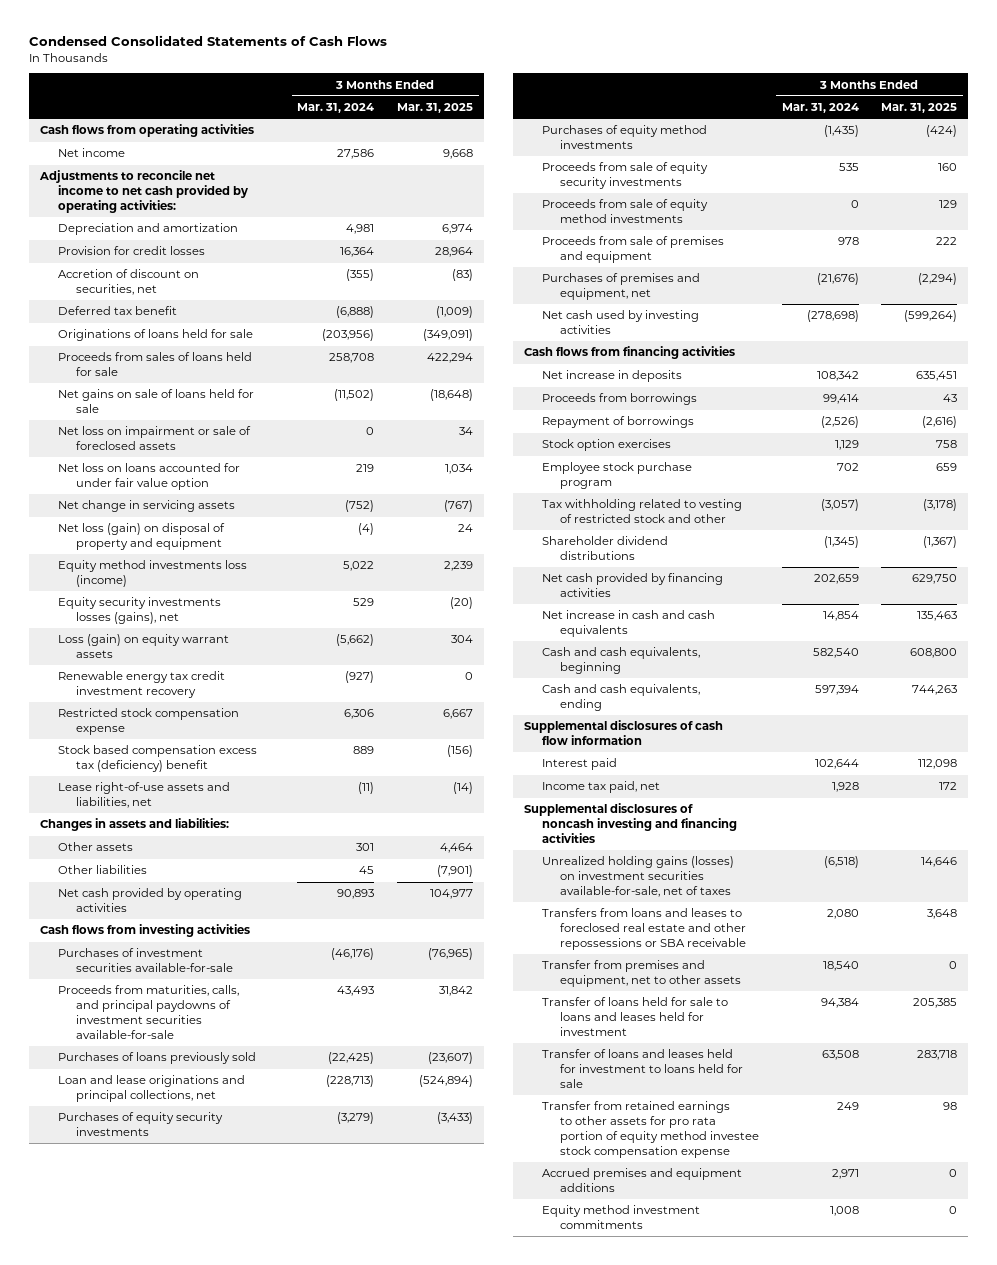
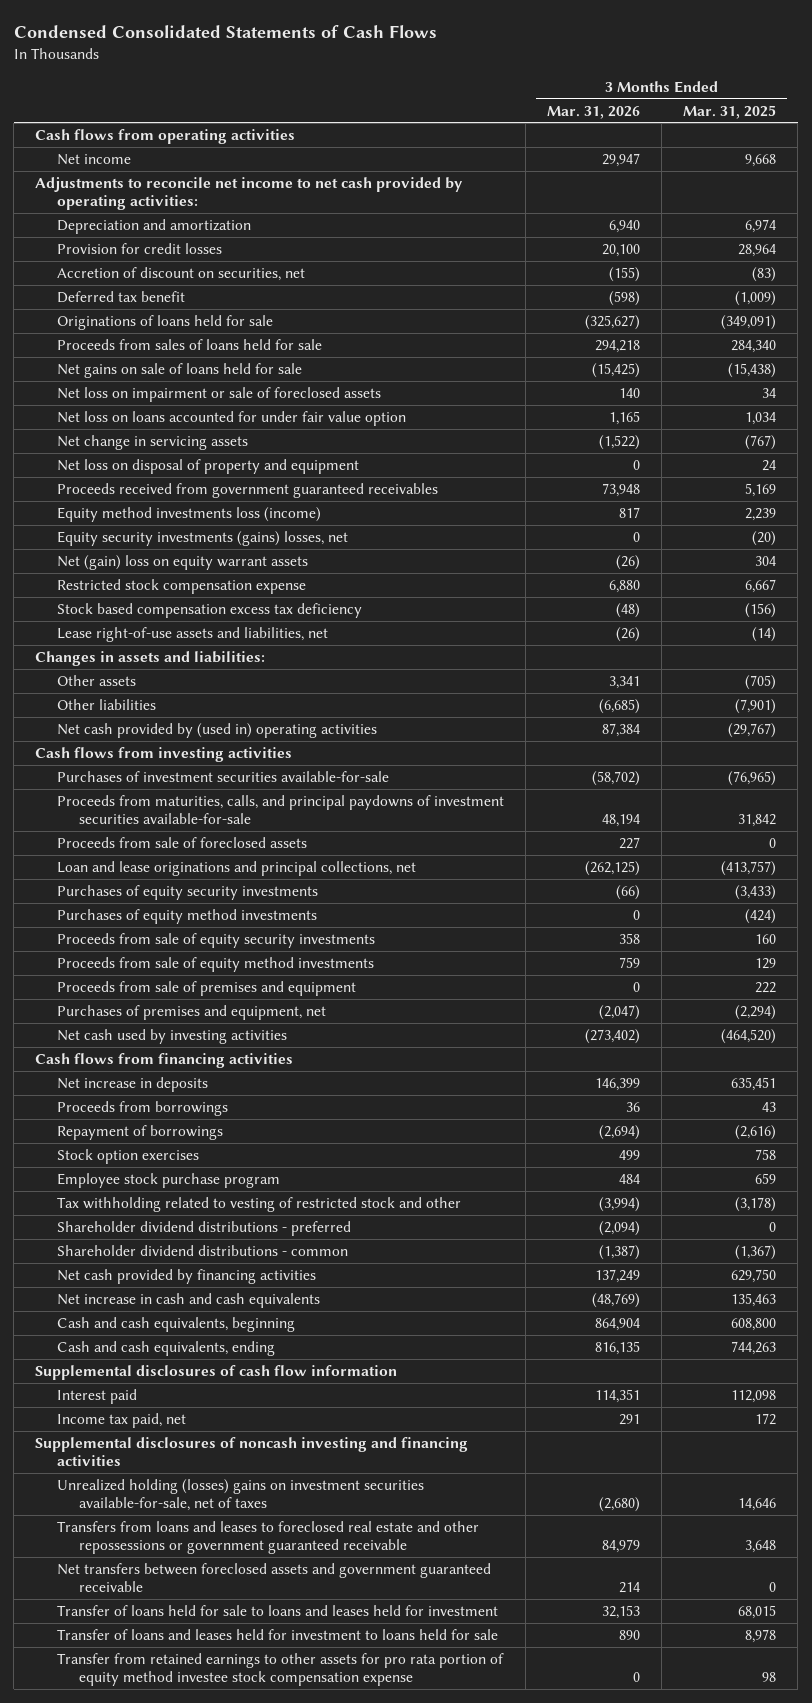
- | 3 Months Ended Mar. 31, 2024 | 3 Months Ended Mar. 31, 2025
+ | 3 Months Ended Mar. 31, 2026 | 3 Months Ended Mar. 31, 2025
- Proceeds from sales of loans held for sale | 258,708 | 422,294
- Net gains on sale of loans held for sale | (11,502) | (18,648)
+ Proceeds from sales of loans held for sale | 294,218 | 284,340
+ Net gains on sale of loans held for sale | (15,425) | (15,438)
- Net loss (gain) on disposal of property and equipment | (4) | 24
+ Net loss on disposal of property and equipment | 0 | 24
+ Proceeds received from government guaranteed receivables | 73,948 | 5,169
- Equity security investments losses (gains), net | 529 | (20)
- Loss (gain) on equity warrant assets | (5,662) | 304
- Renewable energy tax credit investment recovery | (927) | 0
+ Equity security investments (gains) losses, net | 0 | (20)
+ Net (gain) loss on equity warrant assets | (26) | 304
- Stock based compensation excess tax (deficiency) benefit | 889 | (156)
+ Stock based compensation excess tax deficiency | (48) | (156)
- Other assets | 301 | 4,464
+ Other assets | 3,341 | (705)
- Net cash provided by operating activities | 90,893 | 104,977
+ Net cash provided by (used in) operating activities | 87,384 | (29,767)
- Purchases of loans previously sold | (22,425) | (23,607)
- Loan and lease originations and principal collections, net | (228,713) | (524,894)
+ Proceeds from sale of foreclosed assets | 227 | 0
+ Loan and lease originations and principal collections, net | (262,125) | (413,757)
- Net cash used by investing activities | (278,698) | (599,264)
+ Net cash used by investing activities | (273,402) | (464,520)
- Shareholder dividend distributions | (1,345) | (1,367)
+ Shareholder dividend distributions - preferred | (2,094) | 0
+ Shareholder dividend distributions - common | (1,387) | (1,367)
- Unrealized holding gains (losses) on investment securities available-for-sale, net of taxes | (6,518) | 14,646
- Transfers from loans and leases to foreclosed real estate and other repossessions or SBA receivable | 2,080 | 3,648
- Transfer from premises and equipment, net to other assets | 18,540 | 0
- Transfer of loans held for sale to loans and leases held for investment | 94,384 | 205,385
- Transfer of loans and leases held for investment to loans held for sale | 63,508 | 283,718
+ Unrealized holding (losses) gains on investment securities available-for-sale, net of taxes | (2,680) | 14,646
+ Transfers from loans and leases to foreclosed real estate and other repossessions or government guaranteed receivable | 84,979 | 3,648
+ Net transfers between foreclosed assets and government guaranteed receivable | 214 | 0
+ Transfer of loans held for sale to loans and leases held for investment | 32,153 | 68,015
+ Transfer of loans and leases held for investment to loans held for sale | 890 | 8,978
- Accrued premises and equipment additions | 2,971 | 0
- Equity method investment commitments | 1,008 | 0

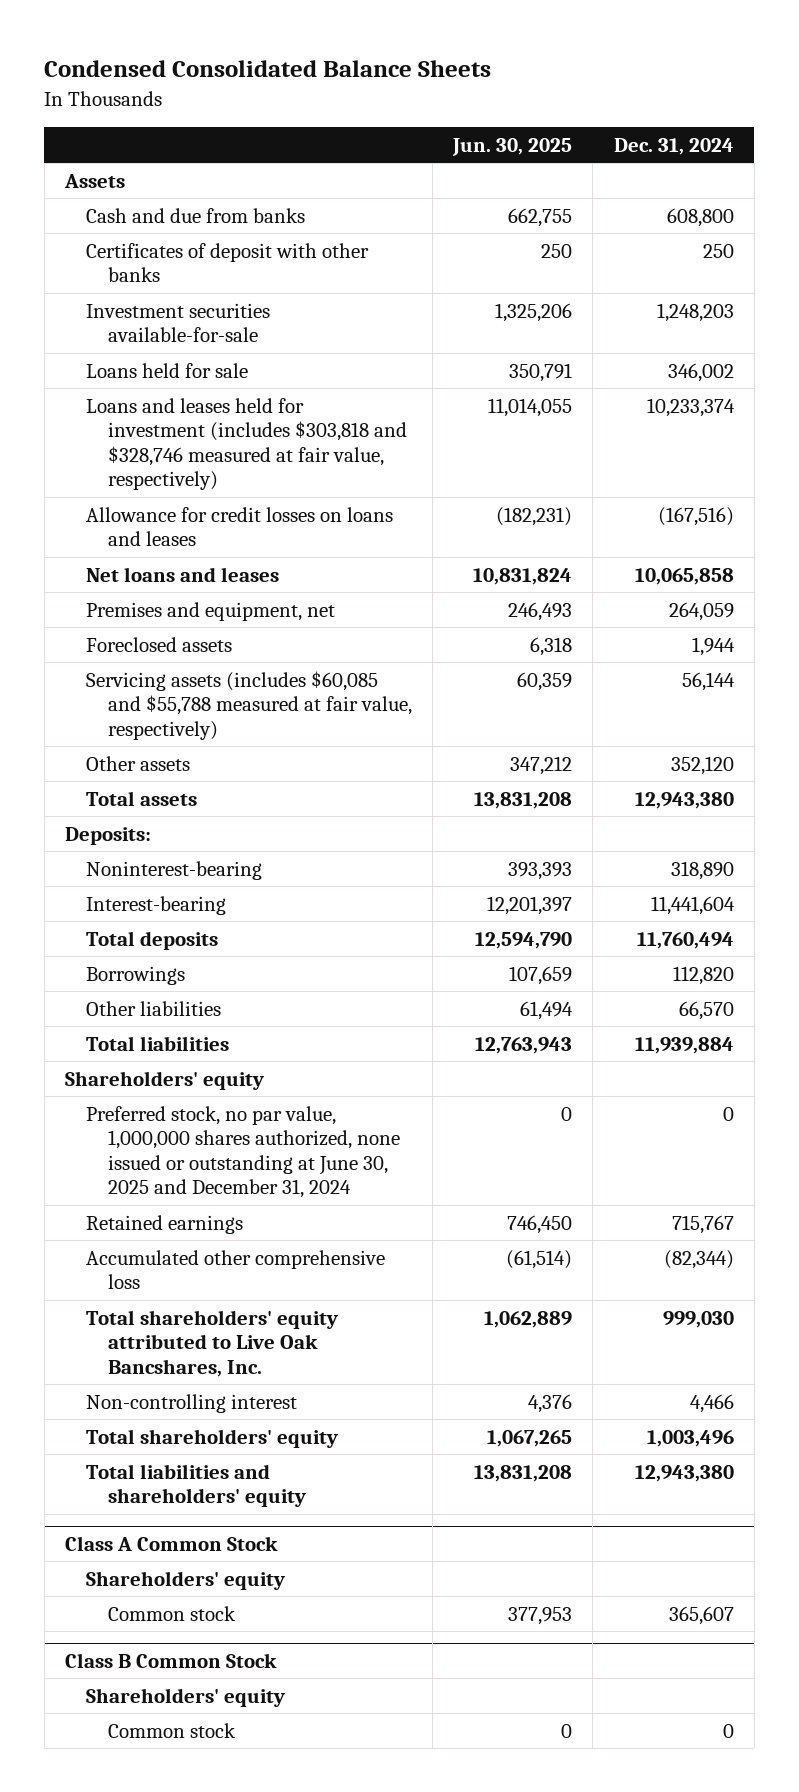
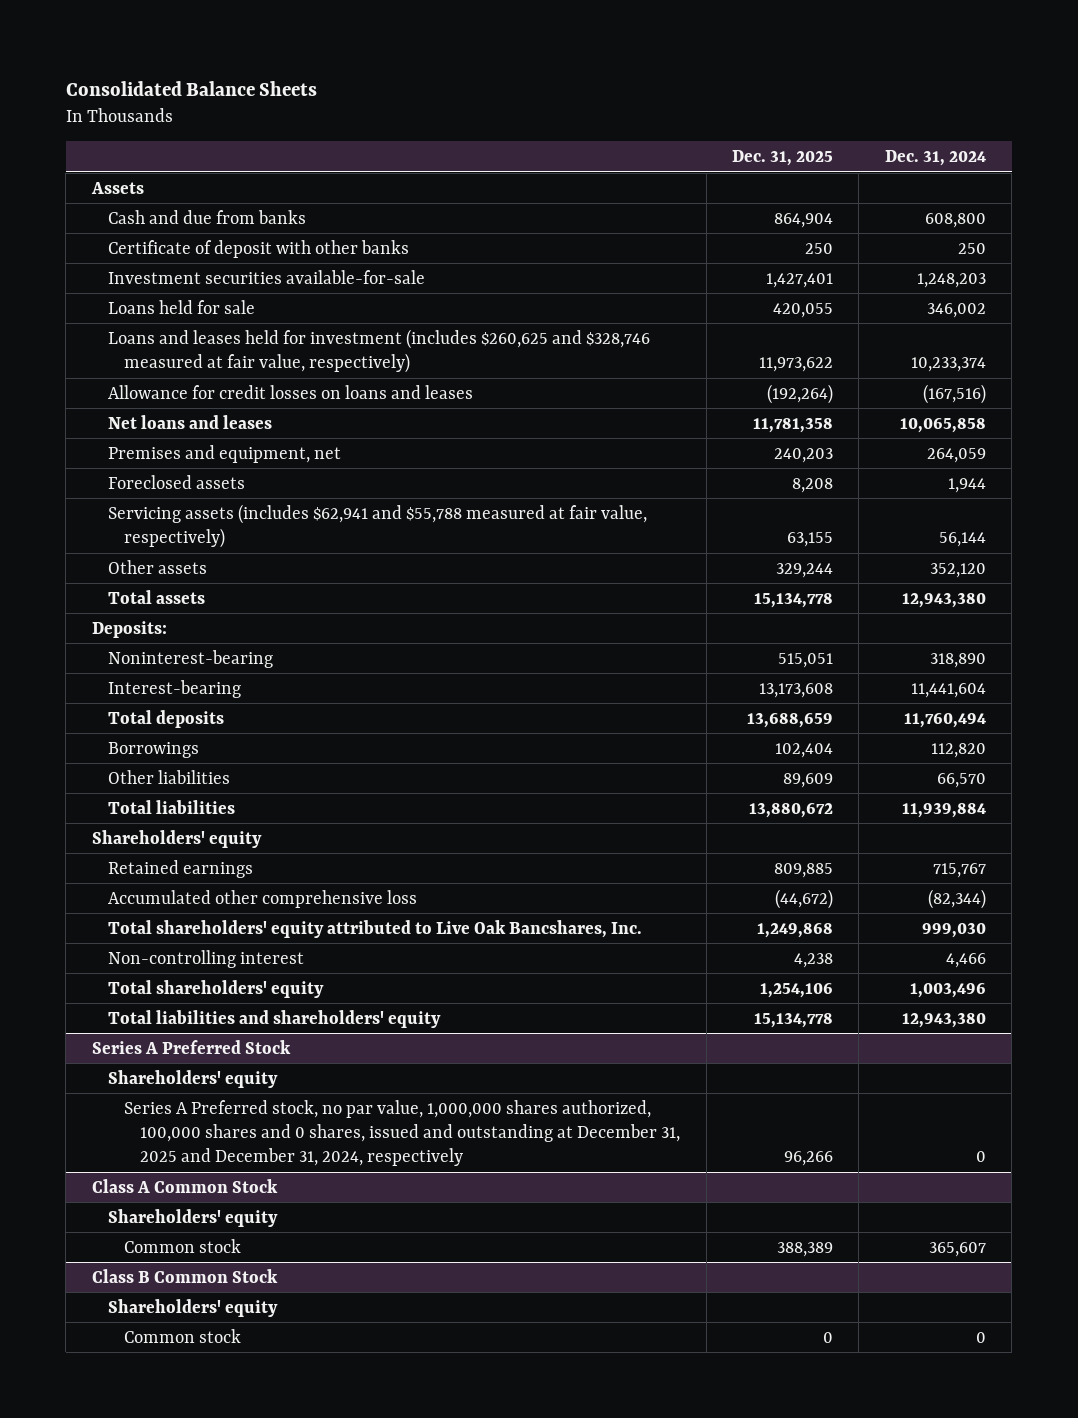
- Condensed Consolidated Balance Sheets
+ Consolidated Balance Sheets
- | Jun. 30, 2025 | Dec. 31, 2024
+ | Dec. 31, 2025 | Dec. 31, 2024
- Certificates of deposit with other banks | 250 | 250
+ Certificate of deposit with other banks | 250 | 250
- Loans and leases held for investment (includes $303,818 and $328,746 measured at fair value, respectively) | 11,014,055 | 10,233,374
+ Loans and leases held for investment (includes $260,625 and $328,746 measured at fair value, respectively) | 11,973,622 | 10,233,374
- Servicing assets (includes $60,085 and $55,788 measured at fair value, respectively) | 60,359 | 56,144
+ Servicing assets (includes $62,941 and $55,788 measured at fair value, respectively) | 63,155 | 56,144
- Preferred stock, no par value, 1,000,000 shares authorized, none issued or outstanding at June 30, 2025 and December 31, 2024 | 0 | 0
+ Series A Preferred Stock
+ Shareholders' equity
+ Series A Preferred stock, no par value, 1,000,000 shares authorized, 100,000 shares and 0 shares, issued and outstanding at December 31, 2025 and December 31, 2024, respectively | 96,266 | 0

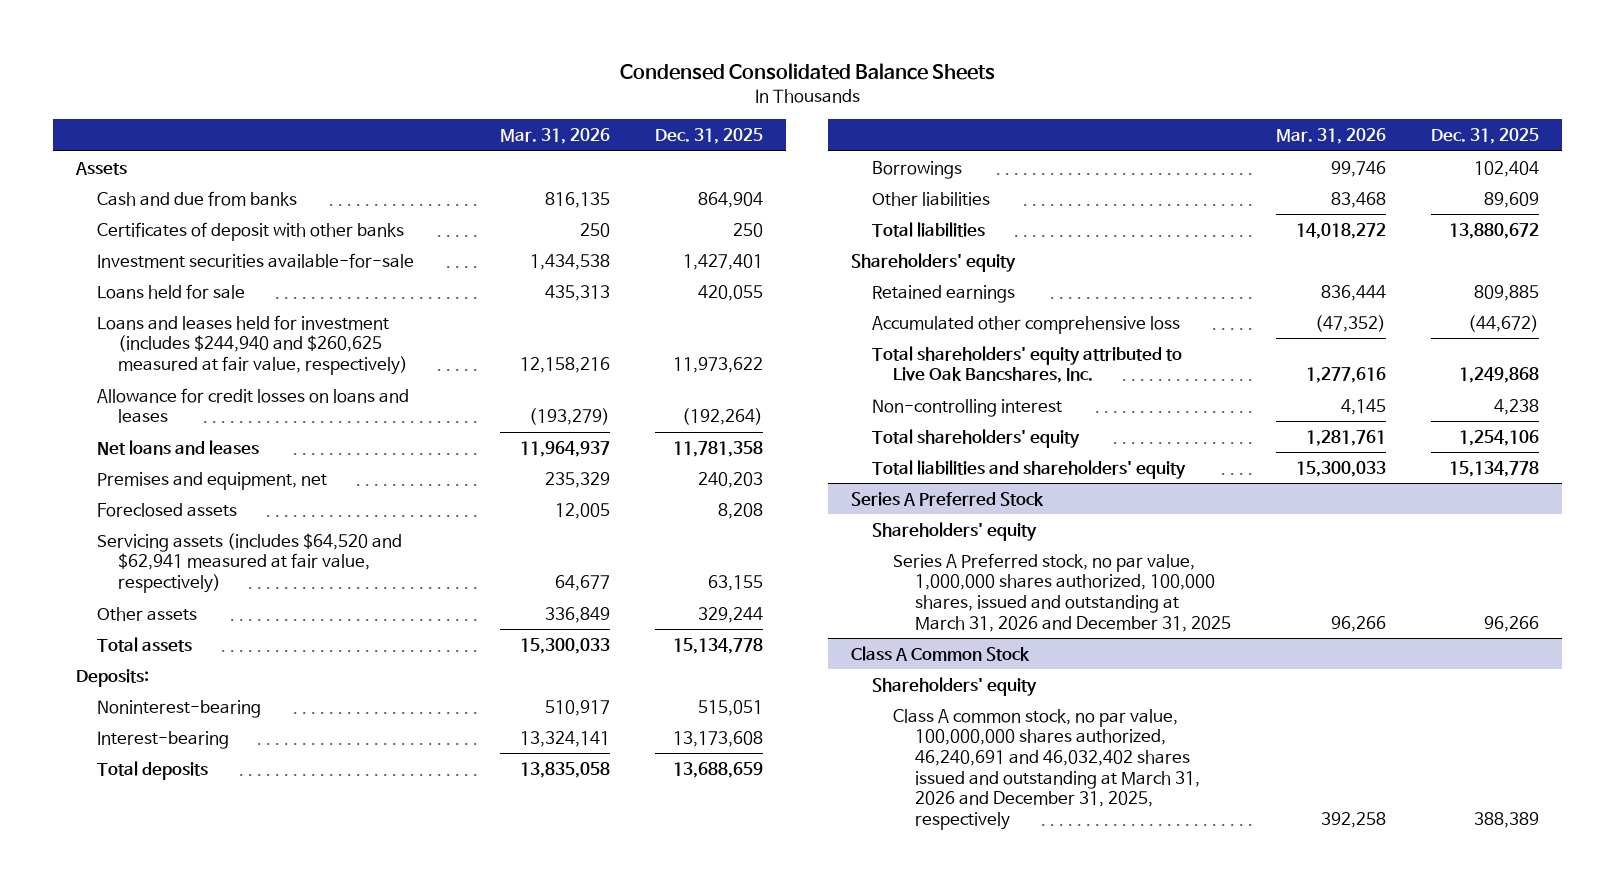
- Consolidated Balance Sheets
+ Condensed Consolidated Balance Sheets
- | Dec. 31, 2025 | Dec. 31, 2024
+ | Mar. 31, 2026 | Dec. 31, 2025
- Certificate of deposit with other banks | 250 | 250
+ Certificates of deposit with other banks | 250 | 250
- Loans and leases held for investment (includes $260,625 and $328,746 measured at fair value, respectively) | 11,973,622 | 10,233,374
+ Loans and leases held for investment (includes $244,940 and $260,625 measured at fair value, respectively) | 12,158,216 | 11,973,622
- Servicing assets (includes $62,941 and $55,788 measured at fair value, respectively) | 63,155 | 56,144
+ Servicing assets (includes $64,520 and $62,941 measured at fair value, respectively) | 64,677 | 63,155
@ Series A Preferred Stock
- Series A Preferred stock, no par value, 1,000,000 shares authorized, 100,000 shares and 0 shares, issued and outstanding at December 31, 2025 and December 31, 2024, respectively | 96,266 | 0
+ Series A Preferred stock, no par value, 1,000,000 shares authorized, 100,000 shares, issued and outstanding at March 31, 2026 and December 31, 2025 | 96,266 | 96,266
@ Class A Common Stock
- Common stock | 388,389 | 365,607
- Class B Common Stock
- Shareholders' equity
- Common stock | 0 | 0
@ Class A Common Stock
+ Class A common stock, no par value, 100,000,000 shares authorized, 46,240,691 and 46,032,402 shares issued and outstanding at March 31, 2026 and December 31, 2025, respectively | 392,258 | 388,389

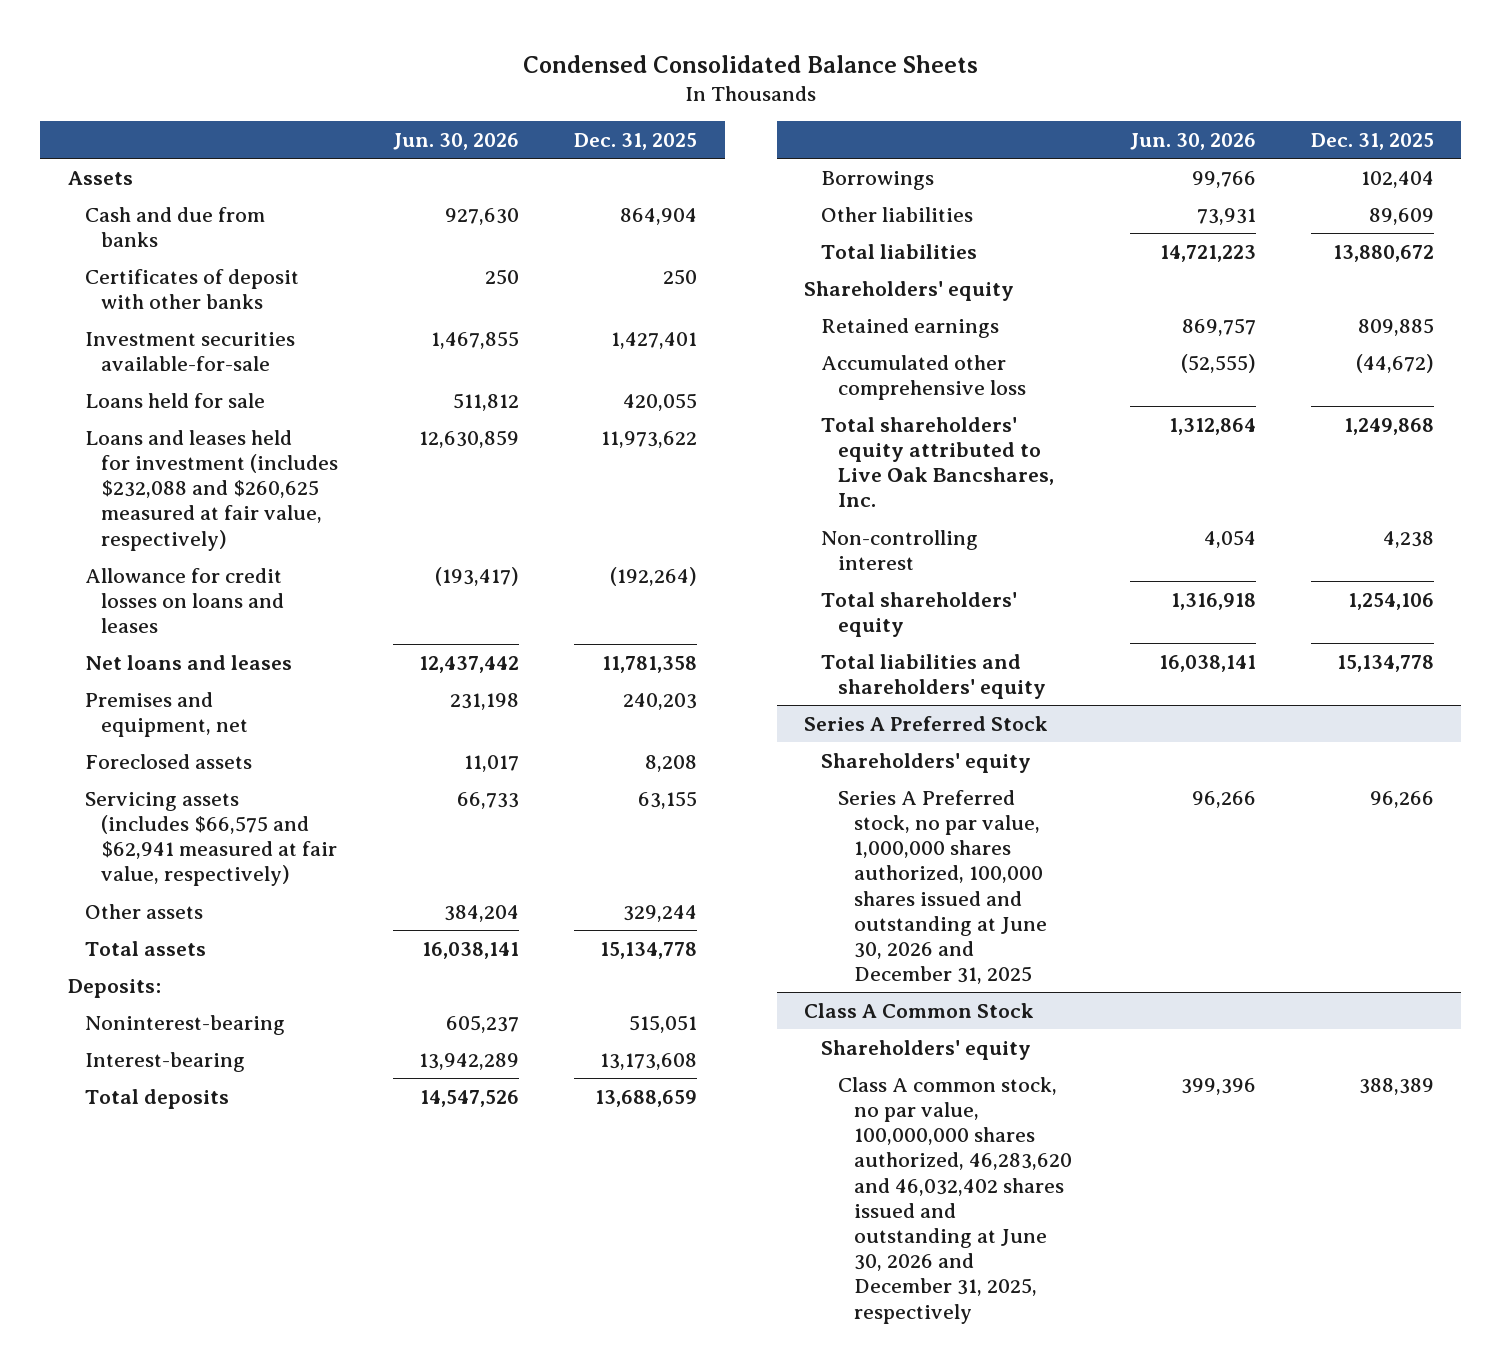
- | Mar. 31, 2026 | Dec. 31, 2025
+ | Jun. 30, 2026 | Dec. 31, 2025
- Loans and leases held for investment (includes $244,940 and $260,625 measured at fair value, respectively) | 12,158,216 | 11,973,622
+ Loans and leases held for investment (includes $232,088 and $260,625 measured at fair value, respectively) | 12,630,859 | 11,973,622
- Servicing assets (includes $64,520 and $62,941 measured at fair value, respectively) | 64,677 | 63,155
+ Servicing assets (includes $66,575 and $62,941 measured at fair value, respectively) | 66,733 | 63,155
@ Series A Preferred Stock
- Series A Preferred stock, no par value, 1,000,000 shares authorized, 100,000 shares, issued and outstanding at March 31, 2026 and December 31, 2025 | 96,266 | 96,266
+ Series A Preferred stock, no par value, 1,000,000 shares authorized, 100,000 shares issued and outstanding at June 30, 2026 and December 31, 2025 | 96,266 | 96,266
@ Class A Common Stock
- Class A common stock, no par value, 100,000,000 shares authorized, 46,240,691 and 46,032,402 shares issued and outstanding at March 31, 2026 and December 31, 2025, respectively | 392,258 | 388,389
+ Class A common stock, no par value, 100,000,000 shares authorized, 46,283,620 and 46,032,402 shares issued and outstanding at June 30, 2026 and December 31, 2025, respectively | 399,396 | 388,389

